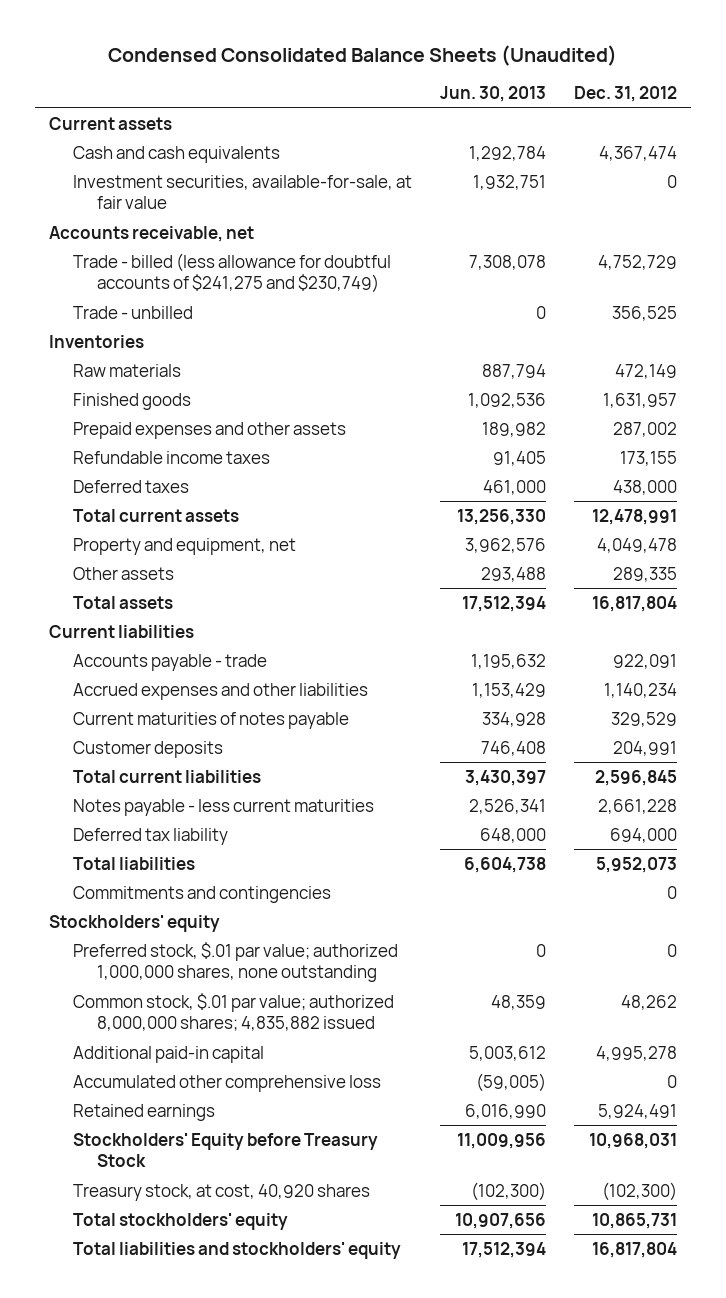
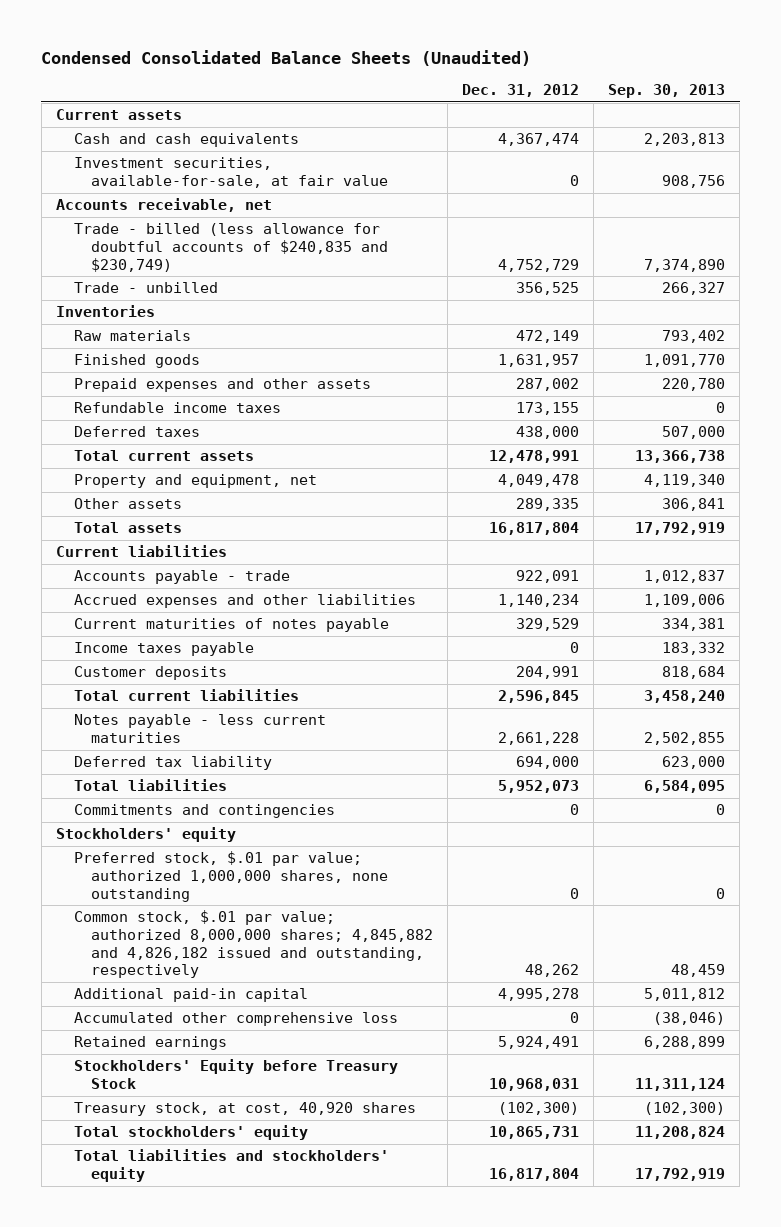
- | Jun. 30, 2013 | Dec. 31, 2012
+ | Dec. 31, 2012 | Sep. 30, 2013
- Trade - billed (less allowance for doubtful accounts of $241,275 and $230,749) | 7,308,078 | 4,752,729
+ Trade - billed (less allowance for doubtful accounts of $240,835 and $230,749) | 4,752,729 | 7,374,890
+ Income taxes payable | 0 | 183,332
- Common stock, $.01 par value; authorized 8,000,000 shares; 4,835,882 issued | 48,359 | 48,262
+ Common stock, $.01 par value; authorized 8,000,000 shares; 4,845,882 and 4,826,182 issued and outstanding, respectively | 48,262 | 48,459

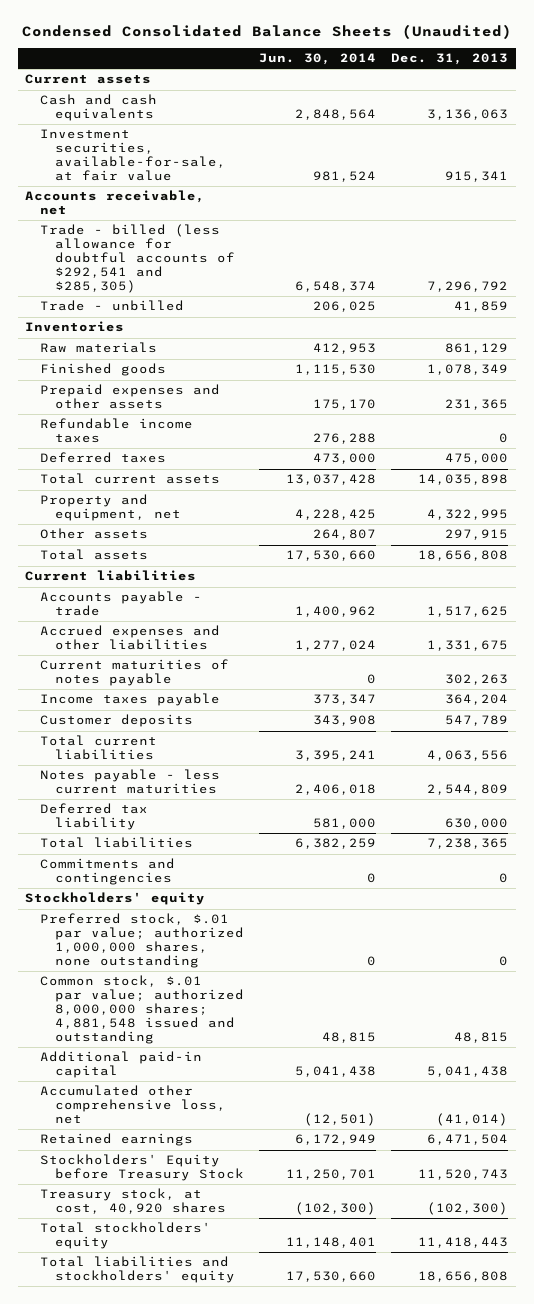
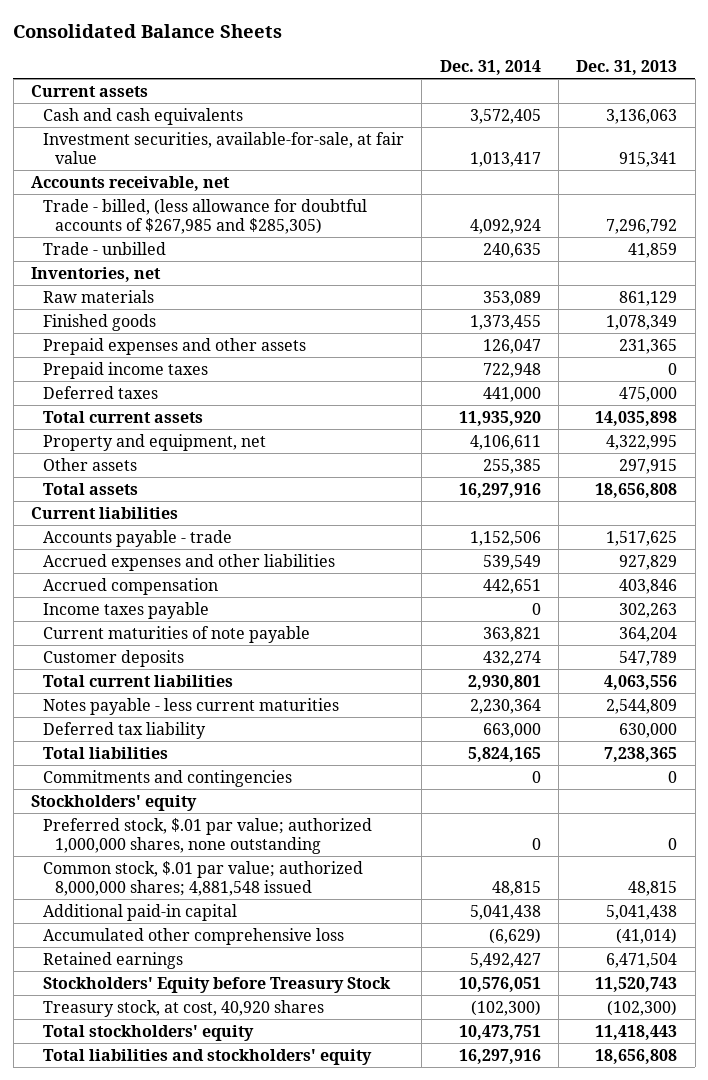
- Condensed Consolidated Balance Sheets (Unaudited)
+ Consolidated Balance Sheets
- | Jun. 30, 2014 | Dec. 31, 2013
+ | Dec. 31, 2014 | Dec. 31, 2013
- Trade - billed (less allowance for doubtful accounts of $292,541 and $285,305) | 6,548,374 | 7,296,792
+ Trade - billed, (less allowance for doubtful accounts of $267,985 and $285,305) | 4,092,924 | 7,296,792
- Inventories
+ Inventories, net
- Refundable income taxes | 276,288 | 0
+ Prepaid income taxes | 722,948 | 0
- Accrued expenses and other liabilities | 1,277,024 | 1,331,675
- Current maturities of notes payable | 0 | 302,263
- Income taxes payable | 373,347 | 364,204
+ Accrued expenses and other liabilities | 539,549 | 927,829
+ Accrued compensation | 442,651 | 403,846
+ Income taxes payable | 0 | 302,263
+ Current maturities of note payable | 363,821 | 364,204
- Common stock, $.01 par value; authorized 8,000,000 shares; 4,881,548 issued and outstanding | 48,815 | 48,815
+ Common stock, $.01 par value; authorized 8,000,000 shares; 4,881,548 issued | 48,815 | 48,815
- Accumulated other comprehensive loss, net | (12,501) | (41,014)
+ Accumulated other comprehensive loss | (6,629) | (41,014)

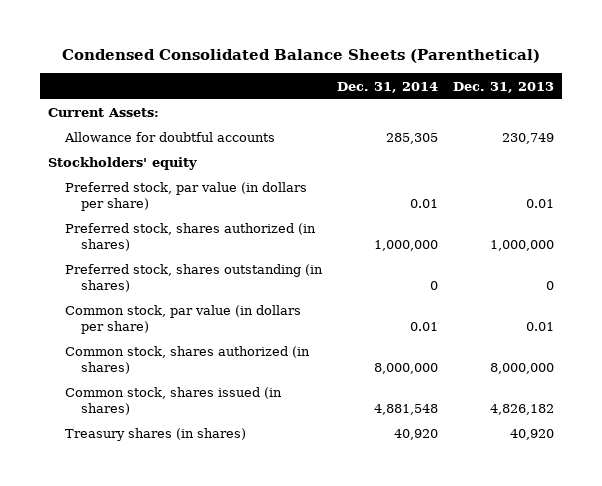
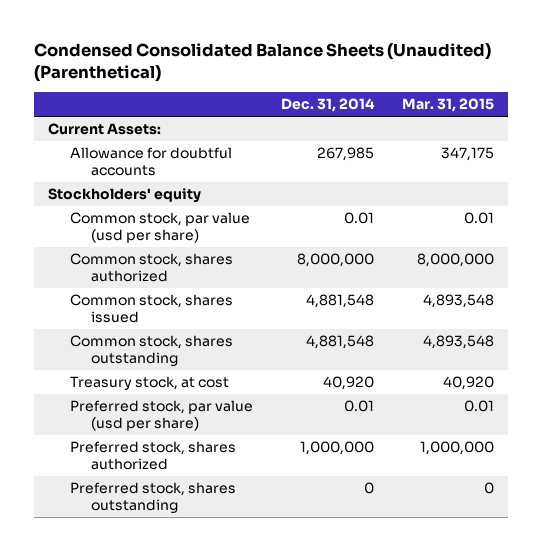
- Condensed Consolidated Balance Sheets (Parenthetical)
+ Condensed Consolidated Balance Sheets (Unaudited) (Parenthetical)
- | Dec. 31, 2014 | Dec. 31, 2013
+ | Dec. 31, 2014 | Mar. 31, 2015
- Allowance for doubtful accounts | 285,305 | 230,749
+ Allowance for doubtful accounts | 267,985 | 347,175
- Preferred stock, par value (in dollars per share) | 0.01 | 0.01
- Preferred stock, shares authorized (in shares) | 1,000,000 | 1,000,000
- Preferred stock, shares outstanding (in shares) | 0 | 0
- Common stock, par value (in dollars per share) | 0.01 | 0.01
- Common stock, shares authorized (in shares) | 8,000,000 | 8,000,000
- Common stock, shares issued (in shares) | 4,881,548 | 4,826,182
- Treasury shares (in shares) | 40,920 | 40,920
+ Common stock, par value (usd per share) | 0.01 | 0.01
+ Common stock, shares authorized | 8,000,000 | 8,000,000
+ Common stock, shares issued | 4,881,548 | 4,893,548
+ Common stock, shares outstanding | 4,881,548 | 4,893,548
+ Treasury stock, at cost | 40,920 | 40,920
+ Preferred stock, par value (usd per share) | 0.01 | 0.01
+ Preferred stock, shares authorized | 1,000,000 | 1,000,000
+ Preferred stock, shares outstanding | 0 | 0

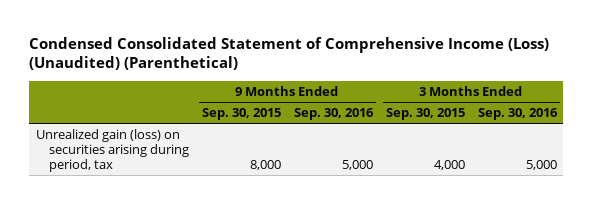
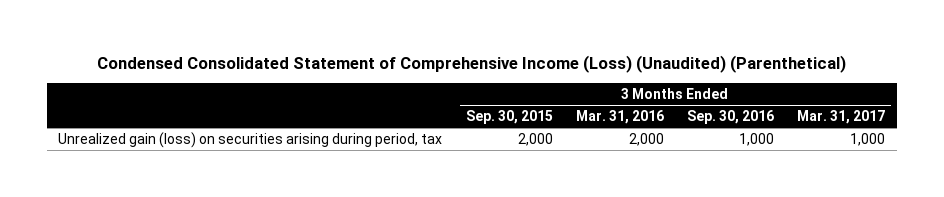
- | 9 Months Ended Sep. 30, 2015 | 9 Months Ended Sep. 30, 2016 | 3 Months Ended Sep. 30, 2015 | 3 Months Ended Sep. 30, 2016
+ | 3 Months Ended Sep. 30, 2015 | 3 Months Ended Mar. 31, 2016 | 3 Months Ended Sep. 30, 2016 | 3 Months Ended Mar. 31, 2017
- Unrealized gain (loss) on securities arising during period, tax | 8,000 | 5,000 | 4,000 | 5,000
+ Unrealized gain (loss) on securities arising during period, tax | 2,000 | 2,000 | 1,000 | 1,000

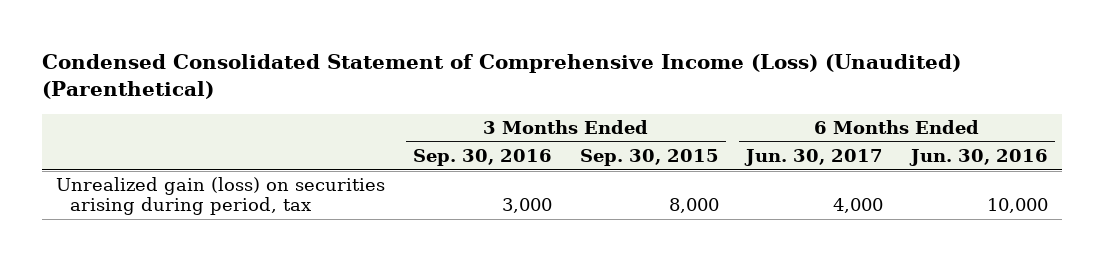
- | 3 Months Ended Sep. 30, 2015 | 3 Months Ended Mar. 31, 2016 | 3 Months Ended Sep. 30, 2016 | 3 Months Ended Mar. 31, 2017
+ | 3 Months Ended Sep. 30, 2016 | 3 Months Ended Sep. 30, 2015 | 6 Months Ended Jun. 30, 2017 | 6 Months Ended Jun. 30, 2016
- Unrealized gain (loss) on securities arising during period, tax | 2,000 | 2,000 | 1,000 | 1,000
+ Unrealized gain (loss) on securities arising during period, tax | 3,000 | 8,000 | 4,000 | 10,000

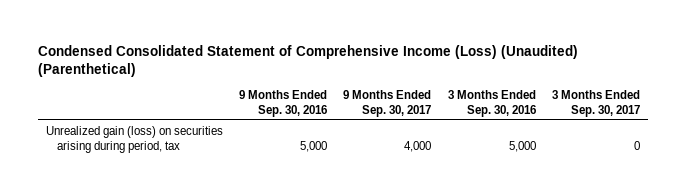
- | 3 Months Ended Sep. 30, 2016 | 3 Months Ended Sep. 30, 2015 | 6 Months Ended Jun. 30, 2017 | 6 Months Ended Jun. 30, 2016
+ | 9 Months Ended Sep. 30, 2016 | 9 Months Ended Sep. 30, 2017 | 3 Months Ended Sep. 30, 2016 | 3 Months Ended Sep. 30, 2017
- Unrealized gain (loss) on securities arising during period, tax | 3,000 | 8,000 | 4,000 | 10,000
+ Unrealized gain (loss) on securities arising during period, tax | 5,000 | 4,000 | 5,000 | 0

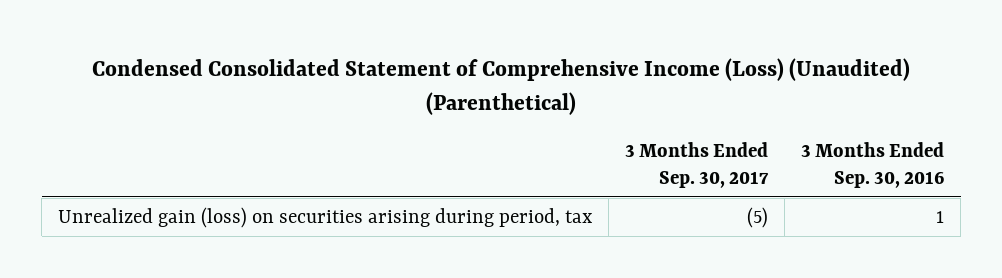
- | 9 Months Ended Sep. 30, 2016 | 9 Months Ended Sep. 30, 2017 | 3 Months Ended Sep. 30, 2016 | 3 Months Ended Sep. 30, 2017
+ | 3 Months Ended Sep. 30, 2017 | 3 Months Ended Sep. 30, 2016
- Unrealized gain (loss) on securities arising during period, tax | 5,000 | 4,000 | 5,000 | 0
+ Unrealized gain (loss) on securities arising during period, tax | (5) | 1

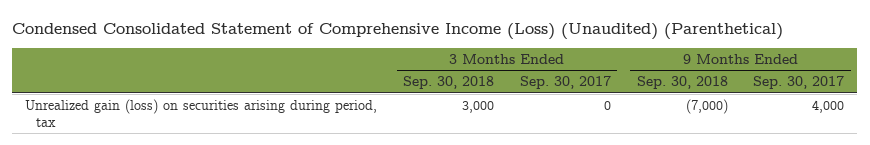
- | 3 Months Ended Sep. 30, 2017 | 3 Months Ended Sep. 30, 2016
+ | 3 Months Ended Sep. 30, 2018 | 3 Months Ended Sep. 30, 2017 | 9 Months Ended Sep. 30, 2018 | 9 Months Ended Sep. 30, 2017
- Unrealized gain (loss) on securities arising during period, tax | (5) | 1
+ Unrealized gain (loss) on securities arising during period, tax | 3,000 | 0 | (7,000) | 4,000

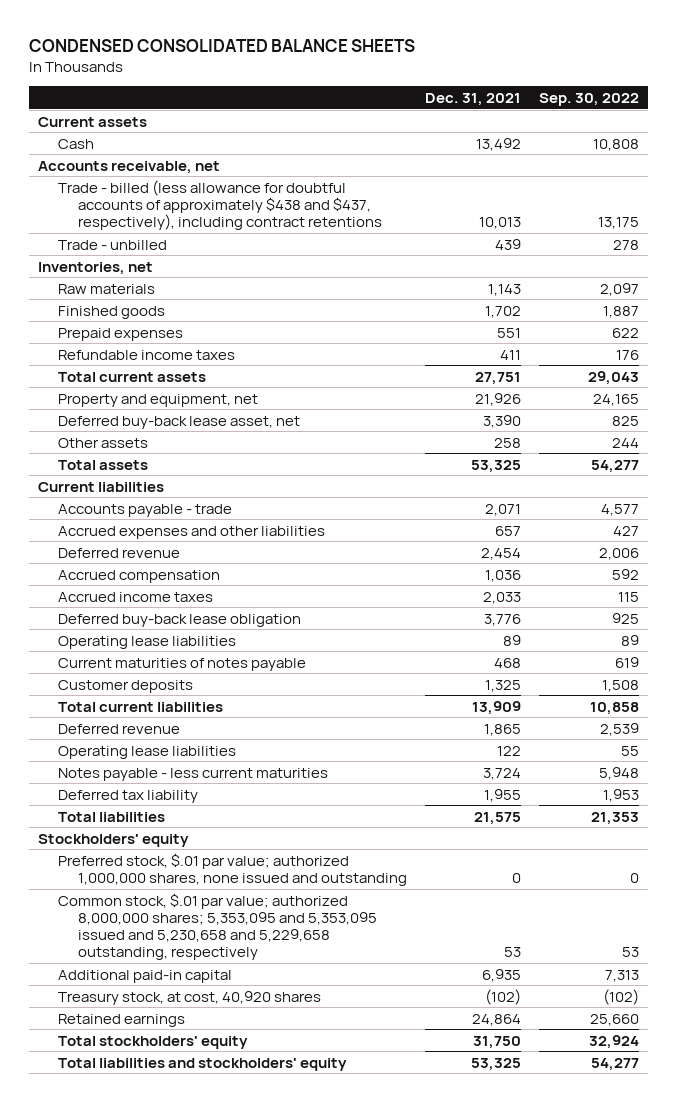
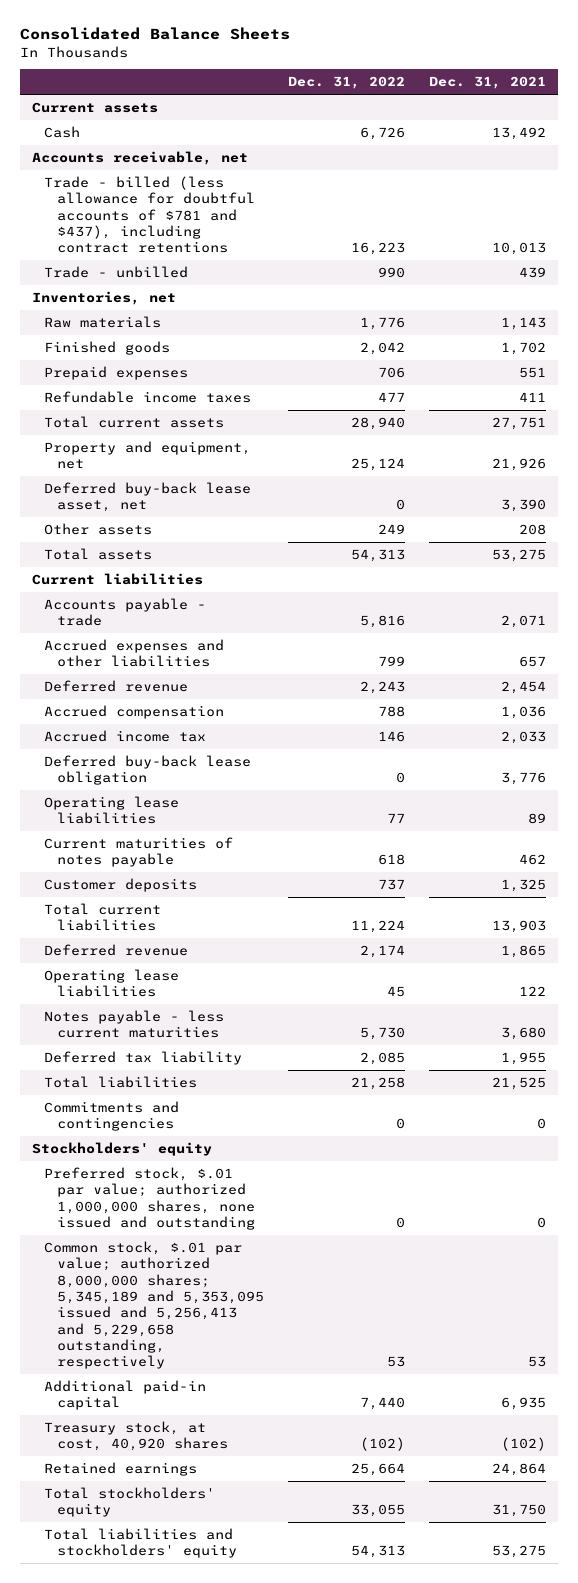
- CONDENSED CONSOLIDATED BALANCE SHEETS
+ Consolidated Balance Sheets
- | Dec. 31, 2021 | Sep. 30, 2022
+ | Dec. 31, 2022 | Dec. 31, 2021
- Trade - billed (less allowance for doubtful accounts of approximately $438 and $437, respectively), including contract retentions | 10,013 | 13,175
+ Trade - billed (less allowance for doubtful accounts of $781 and $437), including contract retentions | 16,223 | 10,013
- Other assets | 258 | 244
- Total assets | 53,325 | 54,277
+ Other assets | 249 | 208
+ Total assets | 54,313 | 53,275
- Accrued income taxes | 2,033 | 115
+ Accrued income tax | 146 | 2,033
- Current maturities of notes payable | 468 | 619
+ Current maturities of notes payable | 618 | 462
- Total current liabilities | 13,909 | 10,858
+ Total current liabilities | 11,224 | 13,903
- Notes payable - less current maturities | 3,724 | 5,948
+ Notes payable - less current maturities | 5,730 | 3,680
- Total liabilities | 21,575 | 21,353
+ Total liabilities | 21,258 | 21,525
+ Commitments and contingencies | 0 | 0
- Common stock, $.01 par value; authorized 8,000,000 shares; 5,353,095 and 5,353,095 issued and 5,230,658 and 5,229,658 outstanding, respectively | 53 | 53
+ Common stock, $.01 par value; authorized 8,000,000 shares; 5,345,189 and 5,353,095 issued and 5,256,413 and 5,229,658 outstanding, respectively | 53 | 53
- Total liabilities and stockholders' equity | 53,325 | 54,277
+ Total liabilities and stockholders' equity | 54,313 | 53,275

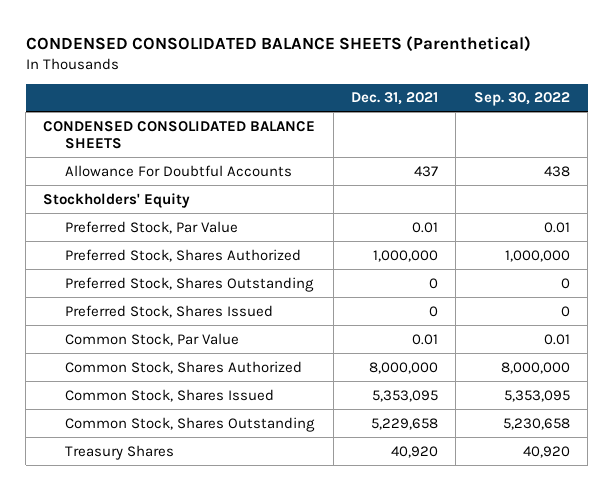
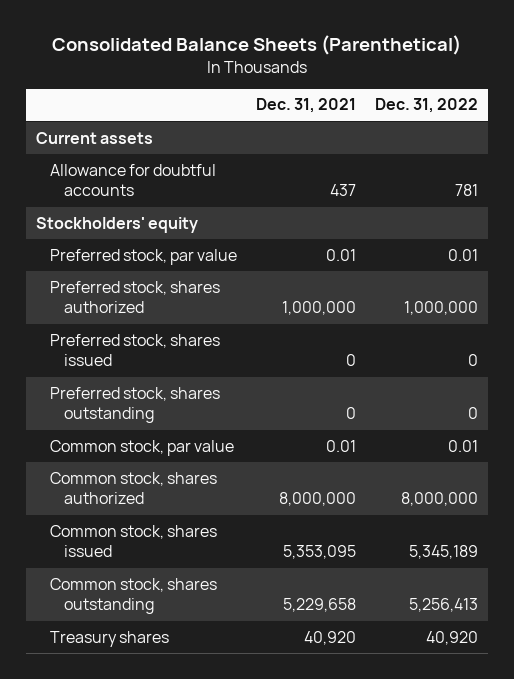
- CONDENSED CONSOLIDATED BALANCE SHEETS (Parenthetical)
+ Consolidated Balance Sheets (Parenthetical)
- | Dec. 31, 2021 | Sep. 30, 2022
+ | Dec. 31, 2021 | Dec. 31, 2022
- CONDENSED CONSOLIDATED BALANCE SHEETS
- Allowance For Doubtful Accounts | 437 | 438
- Stockholders' Equity
- Preferred Stock, Par Value | 0.01 | 0.01
- Preferred Stock, Shares Authorized | 1,000,000 | 1,000,000
- Preferred Stock, Shares Outstanding | 0 | 0
- Preferred Stock, Shares Issued | 0 | 0
- Common Stock, Par Value | 0.01 | 0.01
- Common Stock, Shares Authorized | 8,000,000 | 8,000,000
- Common Stock, Shares Issued | 5,353,095 | 5,353,095
- Common Stock, Shares Outstanding | 5,229,658 | 5,230,658
- Treasury Shares | 40,920 | 40,920
+ Current assets
+ Allowance for doubtful accounts | 437 | 781
+ Stockholders' equity
+ Preferred stock, par value | 0.01 | 0.01
+ Preferred stock, shares authorized | 1,000,000 | 1,000,000
+ Preferred stock, shares issued | 0 | 0
+ Preferred stock, shares outstanding | 0 | 0
+ Common stock, par value | 0.01 | 0.01
+ Common stock, shares authorized | 8,000,000 | 8,000,000
+ Common stock, shares issued | 5,353,095 | 5,345,189
+ Common stock, shares outstanding | 5,229,658 | 5,256,413
+ Treasury shares | 40,920 | 40,920

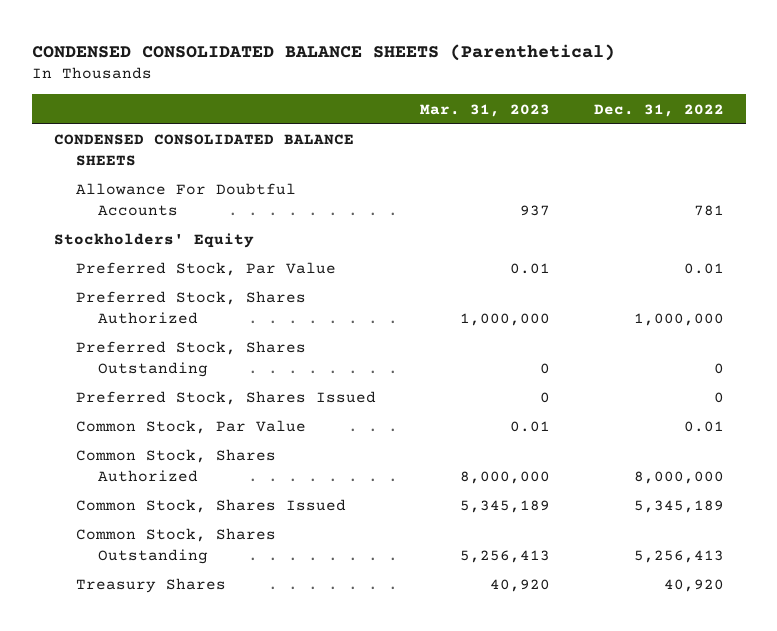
- Consolidated Balance Sheets (Parenthetical)
+ CONDENSED CONSOLIDATED BALANCE SHEETS (Parenthetical)
- | Dec. 31, 2021 | Dec. 31, 2022
+ | Mar. 31, 2023 | Dec. 31, 2022
- Current assets
- Allowance for doubtful accounts | 437 | 781
- Stockholders' equity
- Preferred stock, par value | 0.01 | 0.01
- Preferred stock, shares authorized | 1,000,000 | 1,000,000
- Preferred stock, shares issued | 0 | 0
- Preferred stock, shares outstanding | 0 | 0
- Common stock, par value | 0.01 | 0.01
- Common stock, shares authorized | 8,000,000 | 8,000,000
- Common stock, shares issued | 5,353,095 | 5,345,189
- Common stock, shares outstanding | 5,229,658 | 5,256,413
- Treasury shares | 40,920 | 40,920
+ CONDENSED CONSOLIDATED BALANCE SHEETS
+ Allowance For Doubtful Accounts | 937 | 781
+ Stockholders' Equity
+ Preferred Stock, Par Value | 0.01 | 0.01
+ Preferred Stock, Shares Authorized | 1,000,000 | 1,000,000
+ Preferred Stock, Shares Outstanding | 0 | 0
+ Preferred Stock, Shares Issued | 0 | 0
+ Common Stock, Par Value | 0.01 | 0.01
+ Common Stock, Shares Authorized | 8,000,000 | 8,000,000
+ Common Stock, Shares Issued | 5,345,189 | 5,345,189
+ Common Stock, Shares Outstanding | 5,256,413 | 5,256,413
+ Treasury Shares | 40,920 | 40,920

